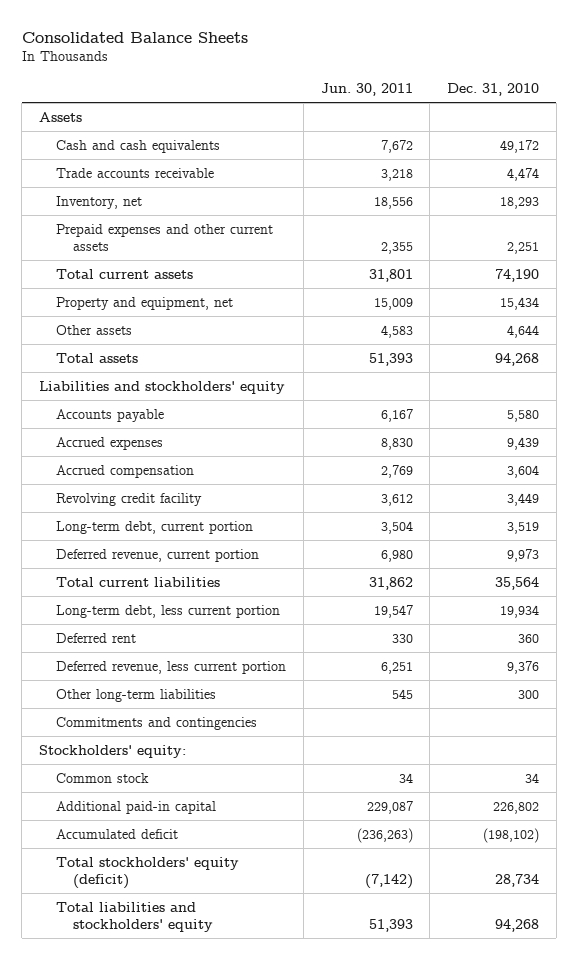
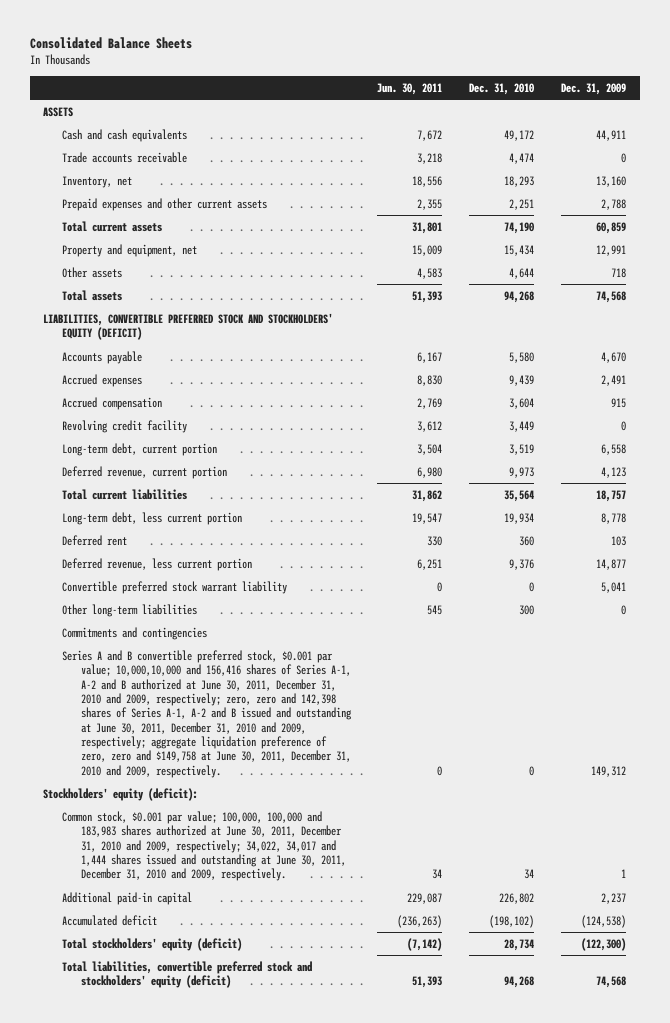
- | Jun. 30, 2011 | Dec. 31, 2010
+ | Jun. 30, 2011 | Dec. 31, 2010 | Dec. 31, 2009
- Assets
+ ASSETS
- Liabilities and stockholders' equity
+ LIABILITIES, CONVERTIBLE PREFERRED STOCK AND STOCKHOLDERS' EQUITY (DEFICIT)
+ Convertible preferred stock warrant liability | 0 | 0 | 5,041
- Stockholders' equity:
- Common stock | 34 | 34
+ Series A and B convertible preferred stock, $0.001 par value; 10,000,10,000 and 156,416 shares of Series A-1, A-2 and B authorized at June 30, 2011, December 31, 2010 and 2009, respectively; zero, zero and 142,398 shares of Series A-1, A-2 and B issued and outstanding at June 30, 2011, December 31, 2010 and 2009, respectively; aggregate liquidation preference of zero, zero and $149,758 at June 30, 2011, December 31, 2010 and 2009, respectively. | 0 | 0 | 149,312
+ Stockholders' equity (deficit):
+ Common stock, $0.001 par value; 100,000, 100,000 and 183,983 shares authorized at June 30, 2011, December 31, 2010 and 2009, respectively; 34,022, 34,017 and 1,444 shares issued and outstanding at June 30, 2011, December 31, 2010 and 2009, respectively. | 34 | 34 | 1
- Total liabilities and stockholders' equity | 51,393 | 94,268
+ Total liabilities, convertible preferred stock and stockholders' equity (deficit) | 51,393 | 94,268 | 74,568

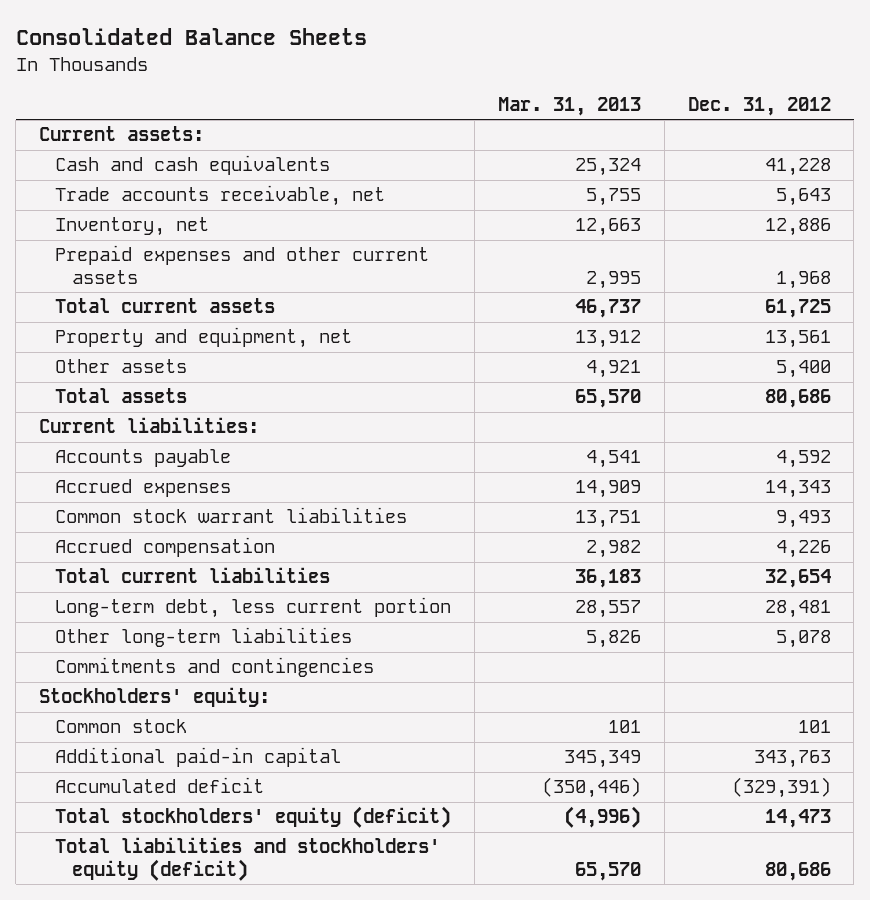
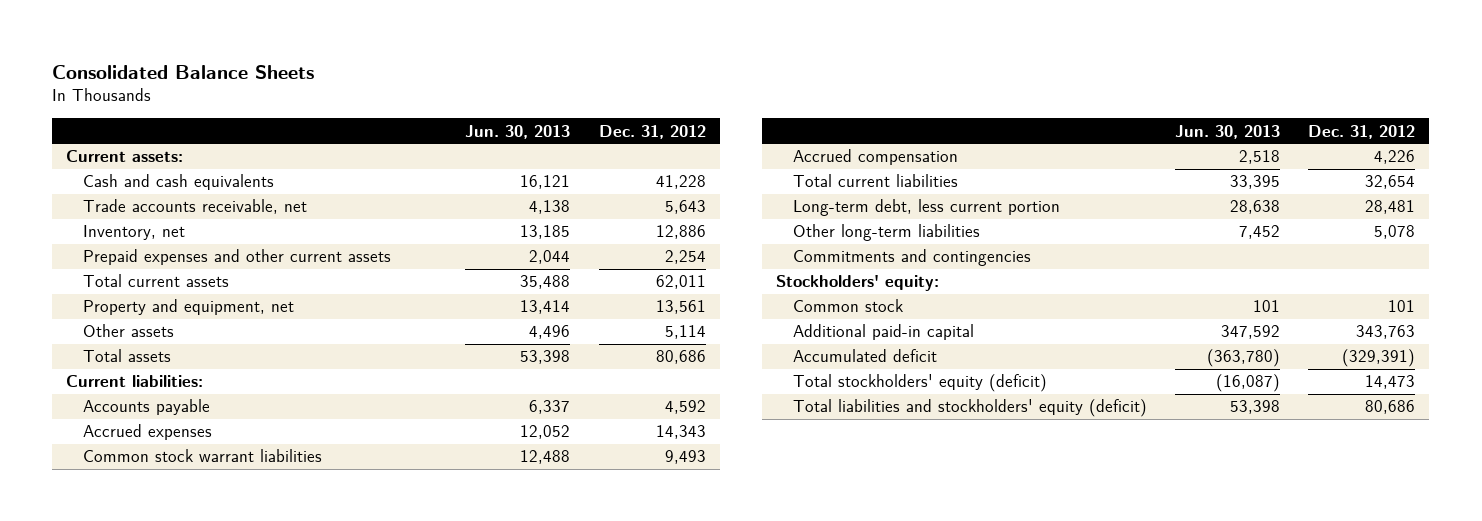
- | Mar. 31, 2013 | Dec. 31, 2012
+ | Jun. 30, 2013 | Dec. 31, 2012
- Prepaid expenses and other current assets | 2,995 | 1,968
- Total current assets | 46,737 | 61,725
+ Prepaid expenses and other current assets | 2,044 | 2,254
+ Total current assets | 35,488 | 62,011
- Other assets | 4,921 | 5,400
+ Other assets | 4,496 | 5,114

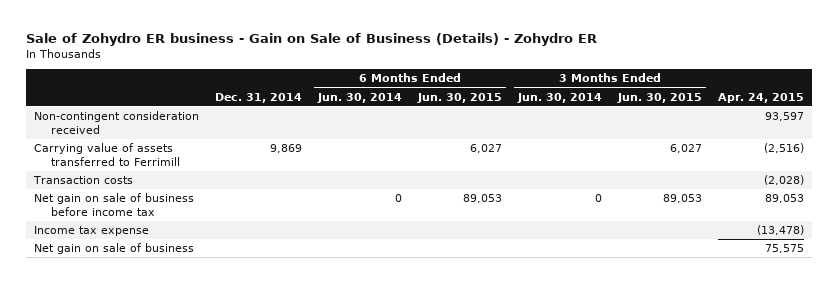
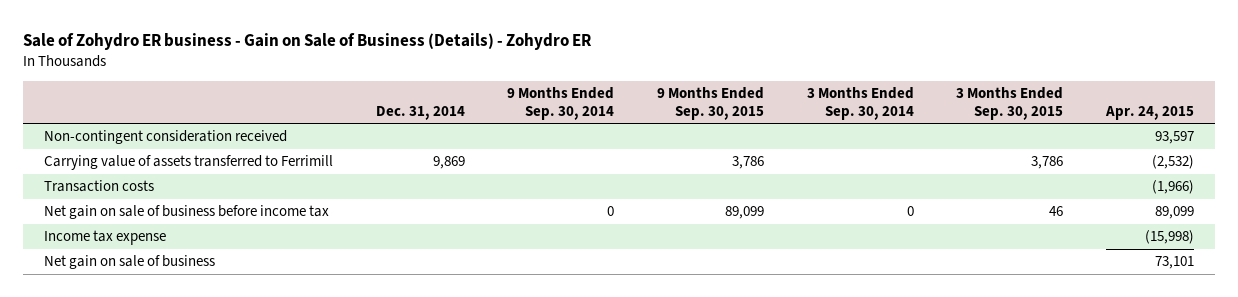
- | Dec. 31, 2014 | 6 Months Ended Jun. 30, 2014 | 6 Months Ended Jun. 30, 2015 | 3 Months Ended Jun. 30, 2014 | 3 Months Ended Jun. 30, 2015 | Apr. 24, 2015
+ | Dec. 31, 2014 | 9 Months Ended Sep. 30, 2014 | 9 Months Ended Sep. 30, 2015 | 3 Months Ended Sep. 30, 2014 | 3 Months Ended Sep. 30, 2015 | Apr. 24, 2015
- Carrying value of assets transferred to Ferrimill | 9,869 | | 6,027 | | 6,027 | (2,516)
- Transaction costs | | | | | | (2,028)
- Net gain on sale of business before income tax | | 0 | 89,053 | 0 | 89,053 | 89,053
- Income tax expense | | | | | | (13,478)
- Net gain on sale of business | | | | | | 75,575
+ Carrying value of assets transferred to Ferrimill | 9,869 | | 3,786 | | 3,786 | (2,532)
+ Transaction costs | | | | | | (1,966)
+ Net gain on sale of business before income tax | | 0 | 89,099 | 0 | 46 | 89,099
+ Income tax expense | | | | | | (15,998)
+ Net gain on sale of business | | | | | | 73,101

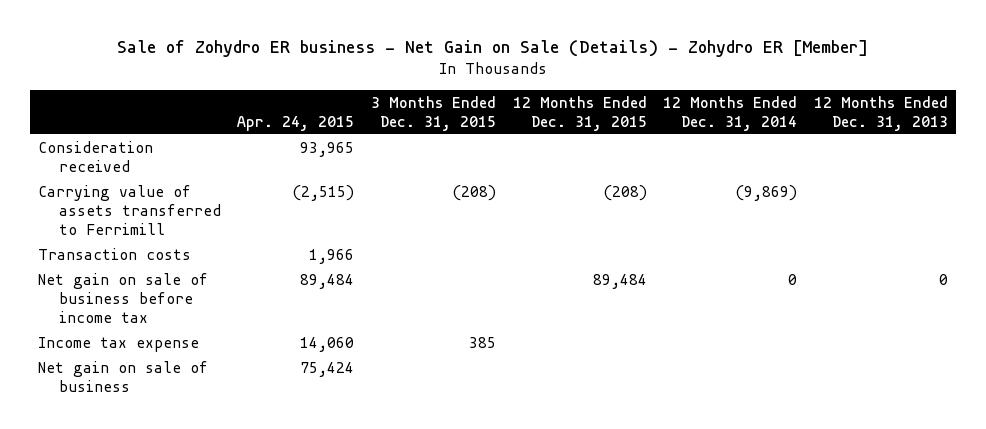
- Sale of Zohydro ER business - Gain on Sale of Business (Details) - Zohydro ER
+ Sale of Zohydro ER business - Net Gain on Sale (Details) - Zohydro ER [Member]
- | Dec. 31, 2014 | 9 Months Ended Sep. 30, 2014 | 9 Months Ended Sep. 30, 2015 | 3 Months Ended Sep. 30, 2014 | 3 Months Ended Sep. 30, 2015 | Apr. 24, 2015
+ | Apr. 24, 2015 | 3 Months Ended Dec. 31, 2015 | 12 Months Ended Dec. 31, 2015 | 12 Months Ended Dec. 31, 2014 | 12 Months Ended Dec. 31, 2013
- Non-contingent consideration received | | | | | | 93,597
- Carrying value of assets transferred to Ferrimill | 9,869 | | 3,786 | | 3,786 | (2,532)
- Transaction costs | | | | | | (1,966)
- Net gain on sale of business before income tax | | 0 | 89,099 | 0 | 46 | 89,099
- Income tax expense | | | | | | (15,998)
- Net gain on sale of business | | | | | | 73,101
+ Consideration received | 93,965 | | | |
+ Carrying value of assets transferred to Ferrimill | (2,515) | (208) | (208) | (9,869) |
+ Transaction costs | 1,966 | | | |
+ Net gain on sale of business before income tax | 89,484 | | 89,484 | 0 | 0
+ Income tax expense | 14,060 | 385 | | |
+ Net gain on sale of business | 75,424 | | | |

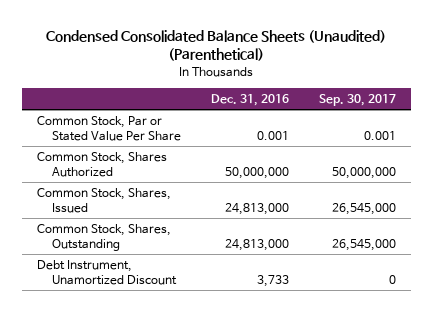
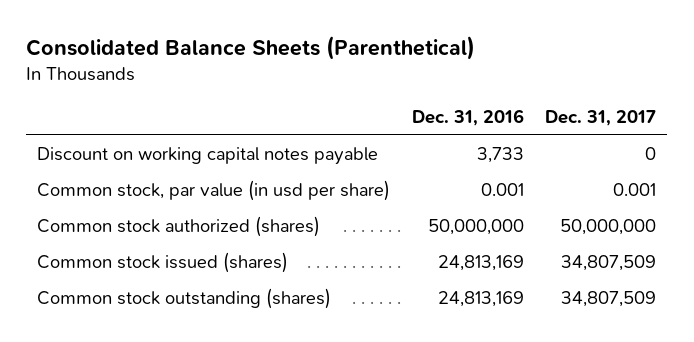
- Condensed Consolidated Balance Sheets (Unaudited) (Parenthetical)
+ Consolidated Balance Sheets (Parenthetical)
- | Dec. 31, 2016 | Sep. 30, 2017
+ | Dec. 31, 2016 | Dec. 31, 2017
- Common Stock, Par or Stated Value Per Share | 0.001 | 0.001
- Common Stock, Shares Authorized | 50,000,000 | 50,000,000
- Common Stock, Shares, Issued | 24,813,000 | 26,545,000
- Common Stock, Shares, Outstanding | 24,813,000 | 26,545,000
- Debt Instrument, Unamortized Discount | 3,733 | 0
+ Discount on working capital notes payable | 3,733 | 0
+ Common stock, par value (in usd per share) | 0.001 | 0.001
+ Common stock authorized (shares) | 50,000,000 | 50,000,000
+ Common stock issued (shares) | 24,813,169 | 34,807,509
+ Common stock outstanding (shares) | 24,813,169 | 34,807,509

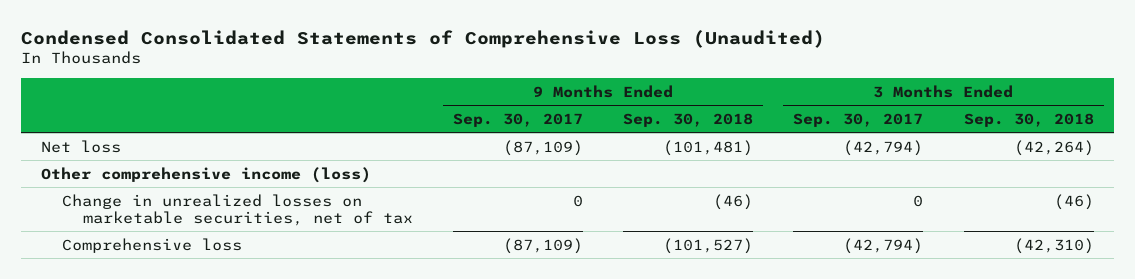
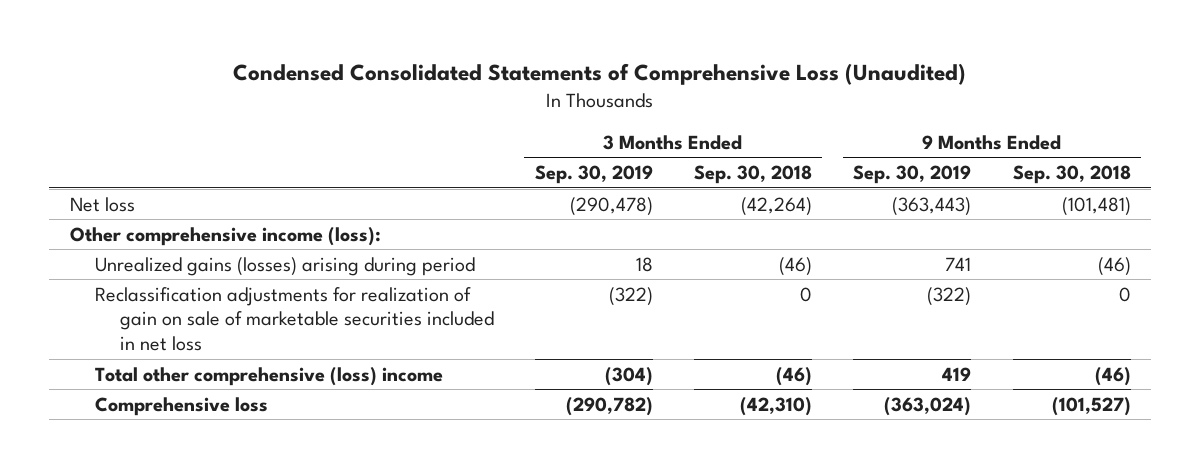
- | 9 Months Ended Sep. 30, 2017 | 9 Months Ended Sep. 30, 2018 | 3 Months Ended Sep. 30, 2017 | 3 Months Ended Sep. 30, 2018
+ | 3 Months Ended Sep. 30, 2019 | 3 Months Ended Sep. 30, 2018 | 9 Months Ended Sep. 30, 2019 | 9 Months Ended Sep. 30, 2018
- Other comprehensive income (loss)
- Change in unrealized losses on marketable securities, net of tax | 0 | (46) | 0 | (46)
+ Other comprehensive income (loss):
+ Unrealized gains (losses) arising during period | 18 | (46) | 741 | (46)
+ Reclassification adjustments for realization of gain on sale of marketable securities included in net loss | (322) | 0 | (322) | 0
+ Total other comprehensive (loss) income | (304) | (46) | 419 | (46)

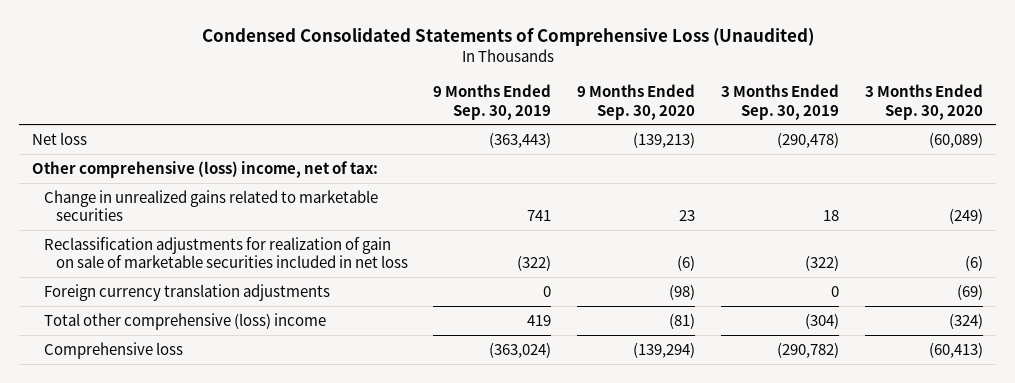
- | 3 Months Ended Sep. 30, 2019 | 3 Months Ended Sep. 30, 2018 | 9 Months Ended Sep. 30, 2019 | 9 Months Ended Sep. 30, 2018
+ | 9 Months Ended Sep. 30, 2019 | 9 Months Ended Sep. 30, 2020 | 3 Months Ended Sep. 30, 2019 | 3 Months Ended Sep. 30, 2020
- Other comprehensive income (loss):
- Unrealized gains (losses) arising during period | 18 | (46) | 741 | (46)
+ Other comprehensive (loss) income, net of tax:
+ Change in unrealized gains related to marketable securities | 741 | 23 | 18 | (249)
+ Foreign currency translation adjustments | 0 | (98) | 0 | (69)

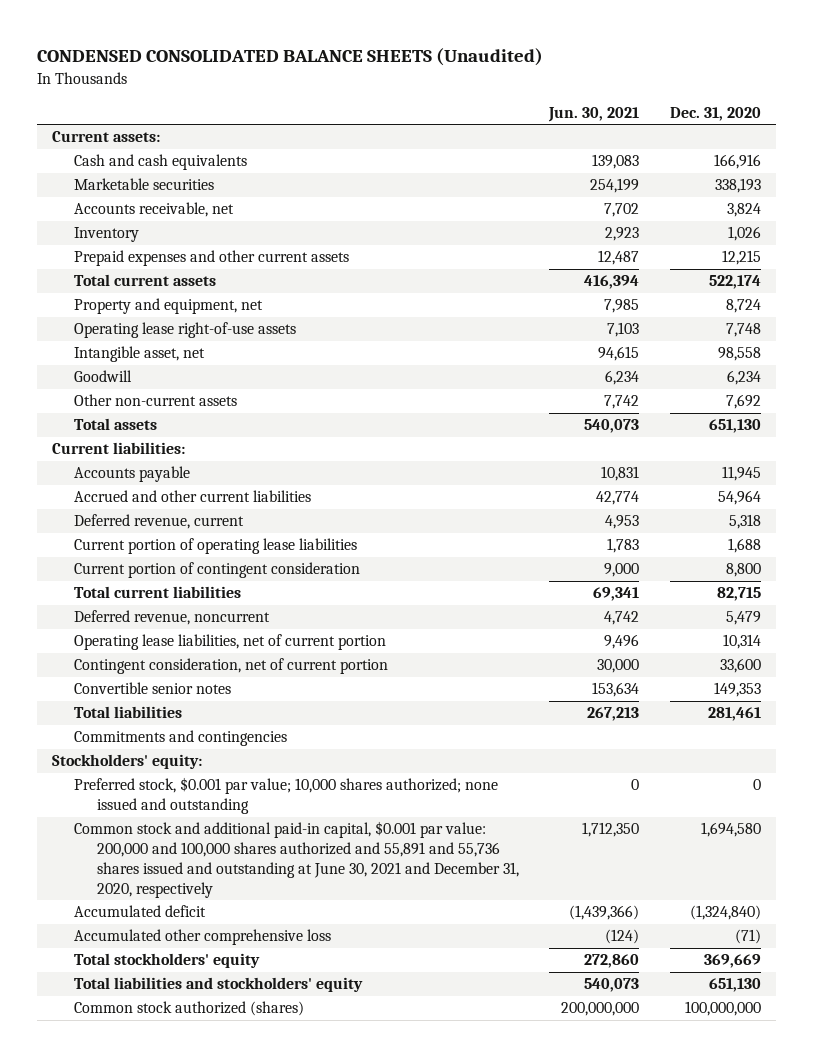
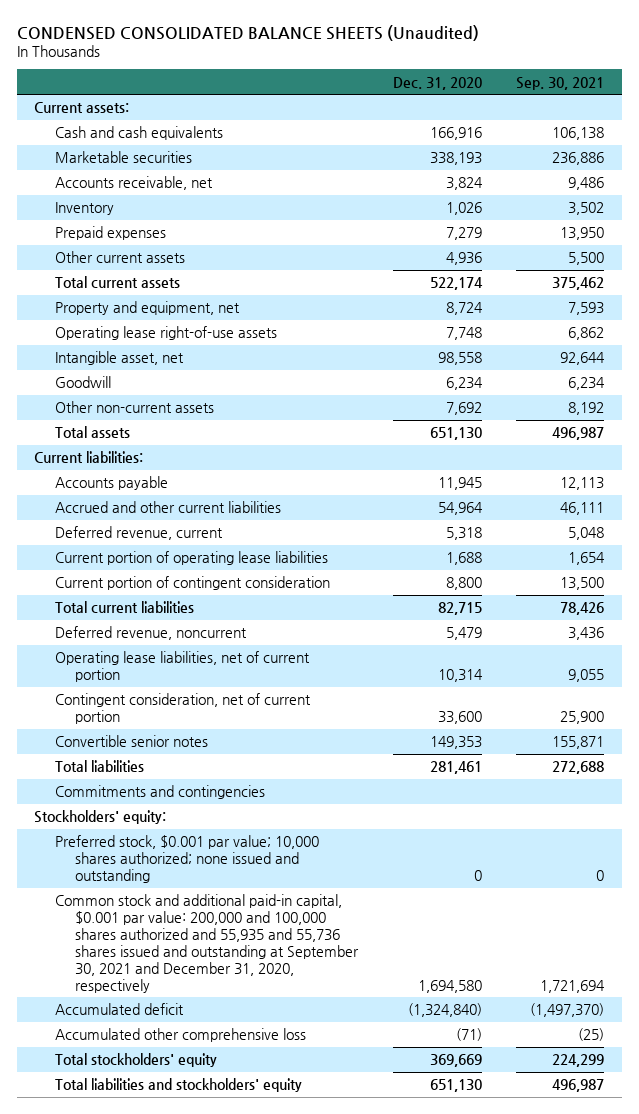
- | Jun. 30, 2021 | Dec. 31, 2020
+ | Dec. 31, 2020 | Sep. 30, 2021
- Prepaid expenses and other current assets | 12,487 | 12,215
+ Prepaid expenses | 7,279 | 13,950
+ Other current assets | 4,936 | 5,500
- Common stock and additional paid-in capital, $0.001 par value: 200,000 and 100,000 shares authorized and 55,891 and 55,736 shares issued and outstanding at June 30, 2021 and December 31, 2020, respectively | 1,712,350 | 1,694,580
+ Common stock and additional paid-in capital, $0.001 par value: 200,000 and 100,000 shares authorized and 55,935 and 55,736 shares issued and outstanding at September 30, 2021 and December 31, 2020, respectively | 1,694,580 | 1,721,694
- Common stock authorized (shares) | 200,000,000 | 100,000,000

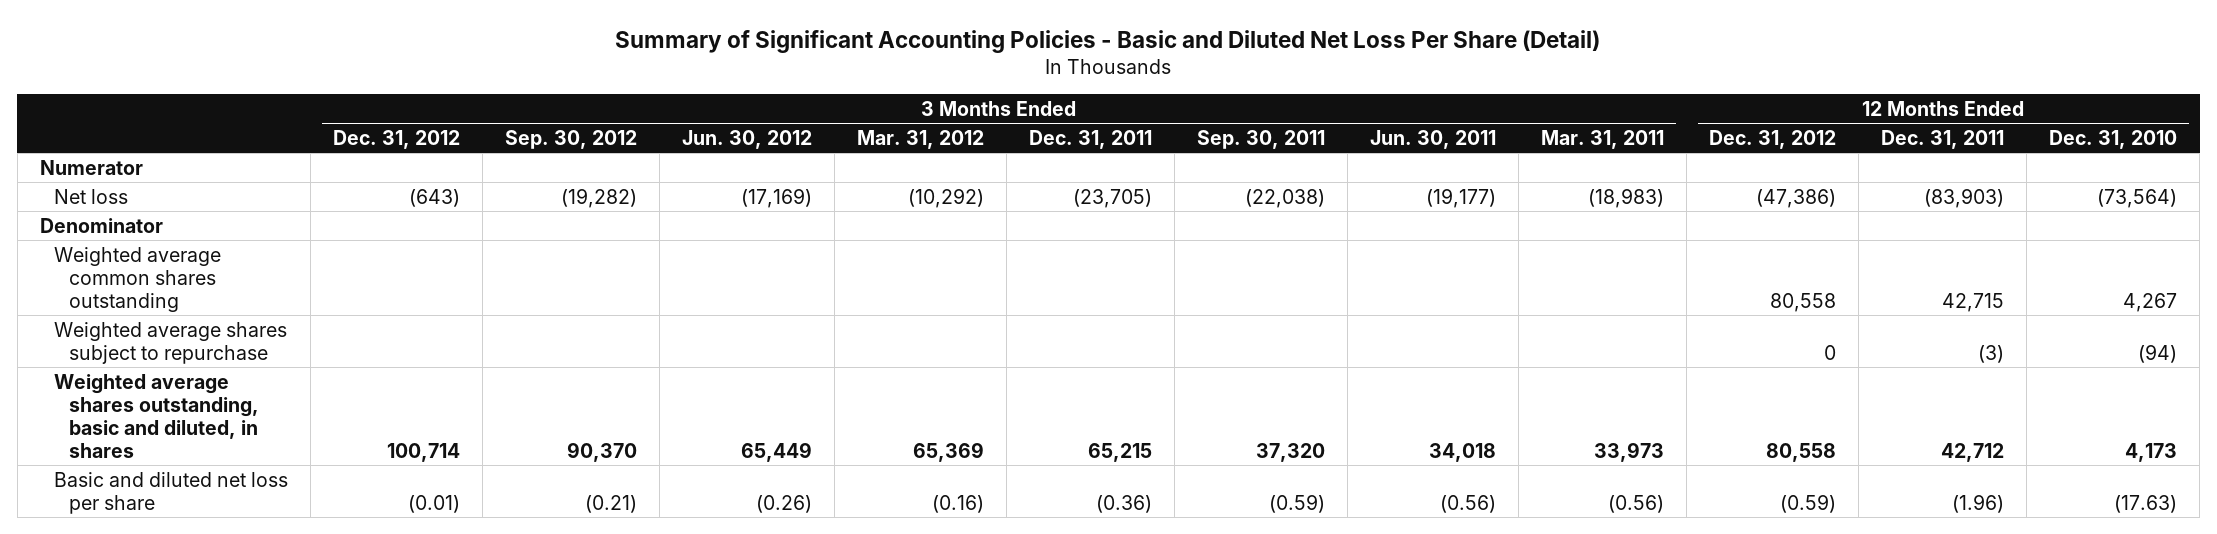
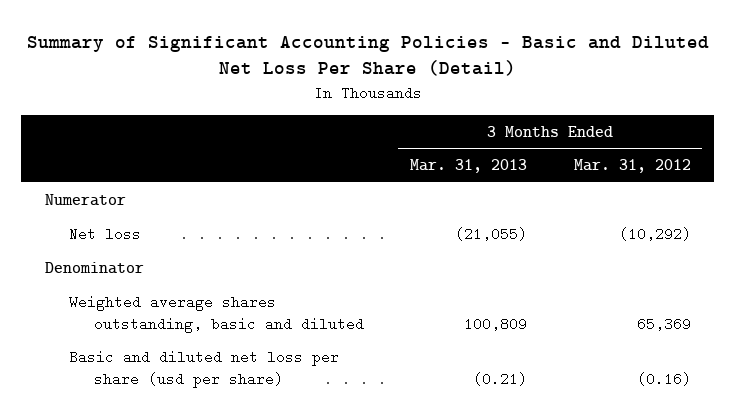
- | 3 Months Ended Dec. 31, 2012 | 3 Months Ended Sep. 30, 2012 | 3 Months Ended Jun. 30, 2012 | 3 Months Ended Mar. 31, 2012 | 3 Months Ended Dec. 31, 2011 | 3 Months Ended Sep. 30, 2011 | 3 Months Ended Jun. 30, 2011 | 3 Months Ended Mar. 31, 2011 | 12 Months Ended Dec. 31, 2012 | 12 Months Ended Dec. 31, 2011 | 12 Months Ended Dec. 31, 2010
+ | 3 Months Ended Mar. 31, 2013 | 3 Months Ended Mar. 31, 2012
- Weighted average common shares outstanding | | | | | | | | | 80,558 | 42,715 | 4,267
- Weighted average shares subject to repurchase | | | | | | | | | 0 | (3) | (94)
- Weighted average shares outstanding, basic and diluted, in shares | 100,714 | 90,370 | 65,449 | 65,369 | 65,215 | 37,320 | 34,018 | 33,973 | 80,558 | 42,712 | 4,173
- Basic and diluted net loss per share | (0.01) | (0.21) | (0.26) | (0.16) | (0.36) | (0.59) | (0.56) | (0.56) | (0.59) | (1.96) | (17.63)
+ Weighted average shares outstanding, basic and diluted | 100,809 | 65,369
+ Basic and diluted net loss per share (usd per share) | (0.21) | (0.16)

